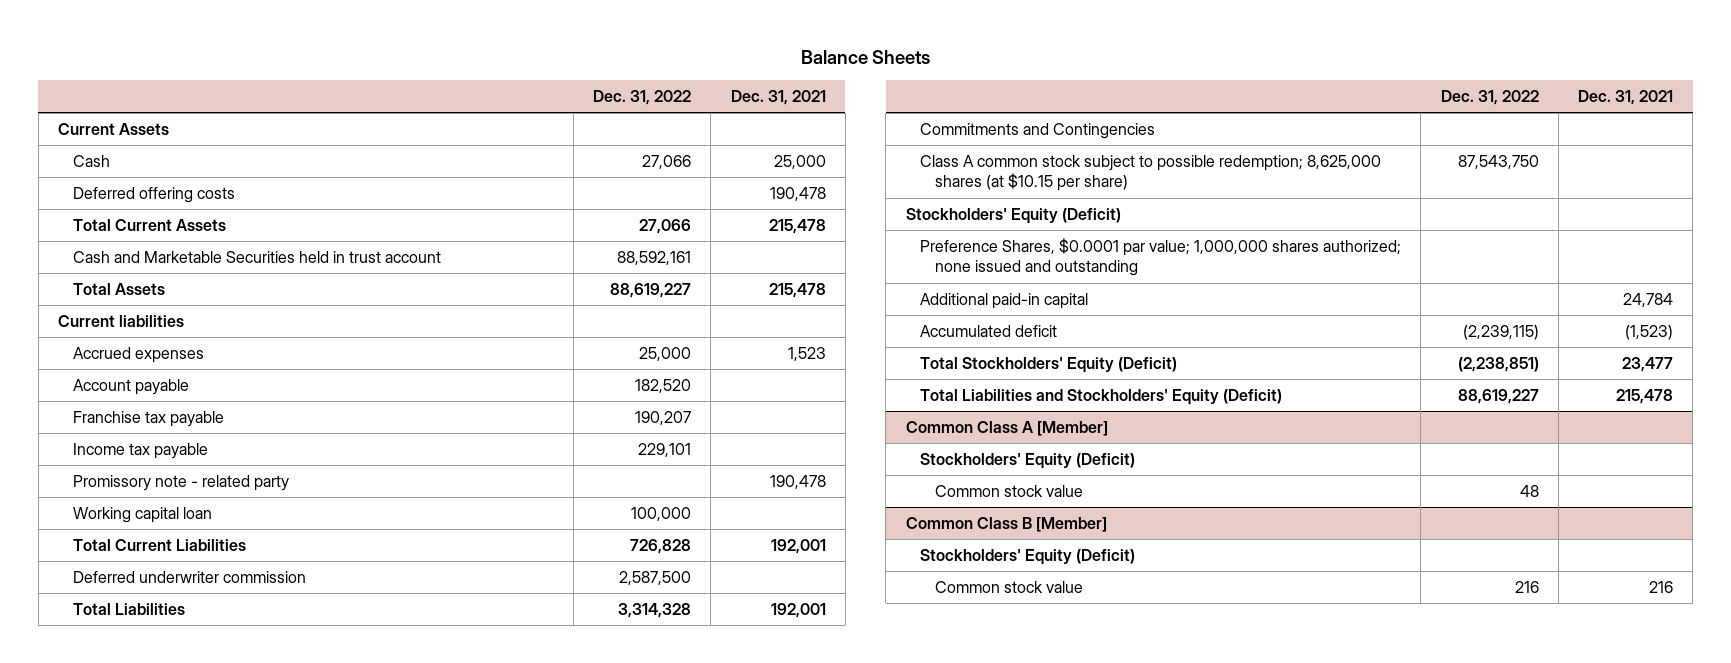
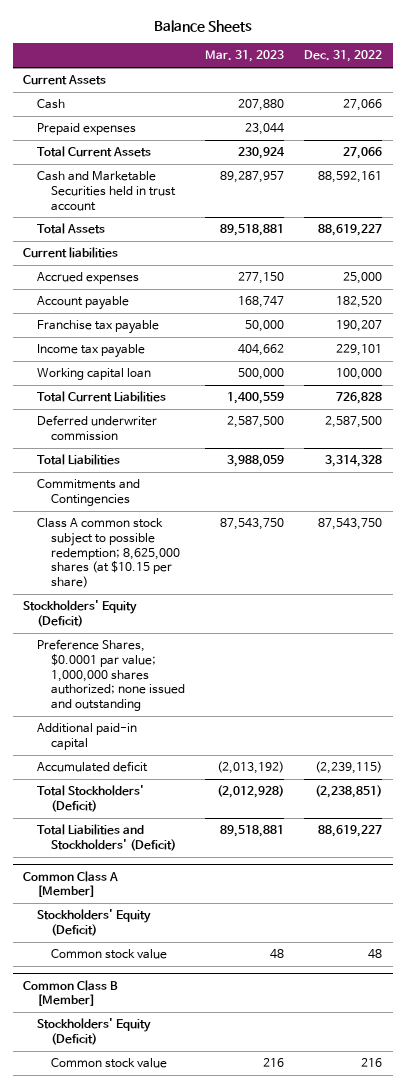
- | Dec. 31, 2022 | Dec. 31, 2021
+ | Mar. 31, 2023 | Dec. 31, 2022
- Deferred offering costs | | 190,478
+ Prepaid expenses | 23,044 |
- Promissory note - related party | | 190,478
- Total Stockholders' Equity (Deficit) | (2,238,851) | 23,477
- Total Liabilities and Stockholders' Equity (Deficit) | 88,619,227 | 215,478
+ Total Stockholders' (Deficit) | (2,012,928) | (2,238,851)
+ Total Liabilities and Stockholders' (Deficit) | 89,518,881 | 88,619,227

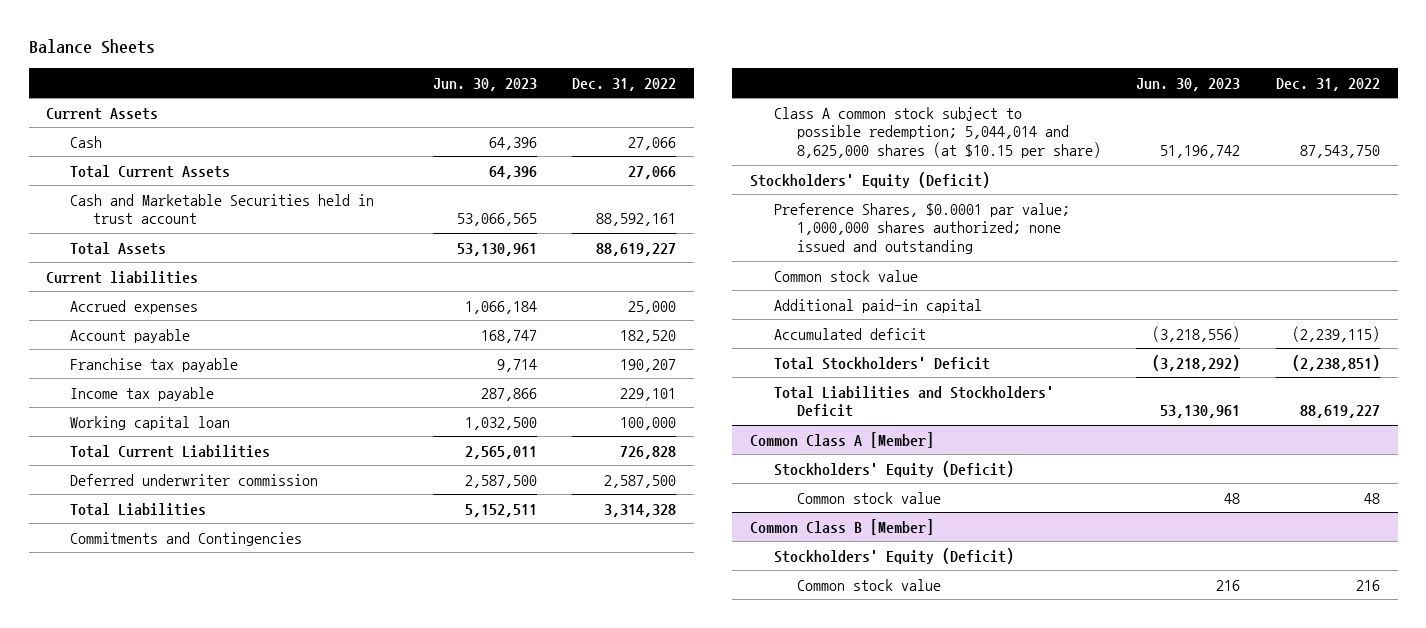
- | Mar. 31, 2023 | Dec. 31, 2022
+ | Jun. 30, 2023 | Dec. 31, 2022
- Prepaid expenses | 23,044 |
- Class A common stock subject to possible redemption; 8,625,000 shares (at $10.15 per share) | 87,543,750 | 87,543,750
+ Class A common stock subject to possible redemption; 5,044,014 and 8,625,000 shares (at $10.15 per share) | 51,196,742 | 87,543,750
+ Common stock value
- Total Stockholders' (Deficit) | (2,012,928) | (2,238,851)
- Total Liabilities and Stockholders' (Deficit) | 89,518,881 | 88,619,227
+ Total Stockholders' Deficit | (3,218,292) | (2,238,851)
+ Total Liabilities and Stockholders' Deficit | 53,130,961 | 88,619,227

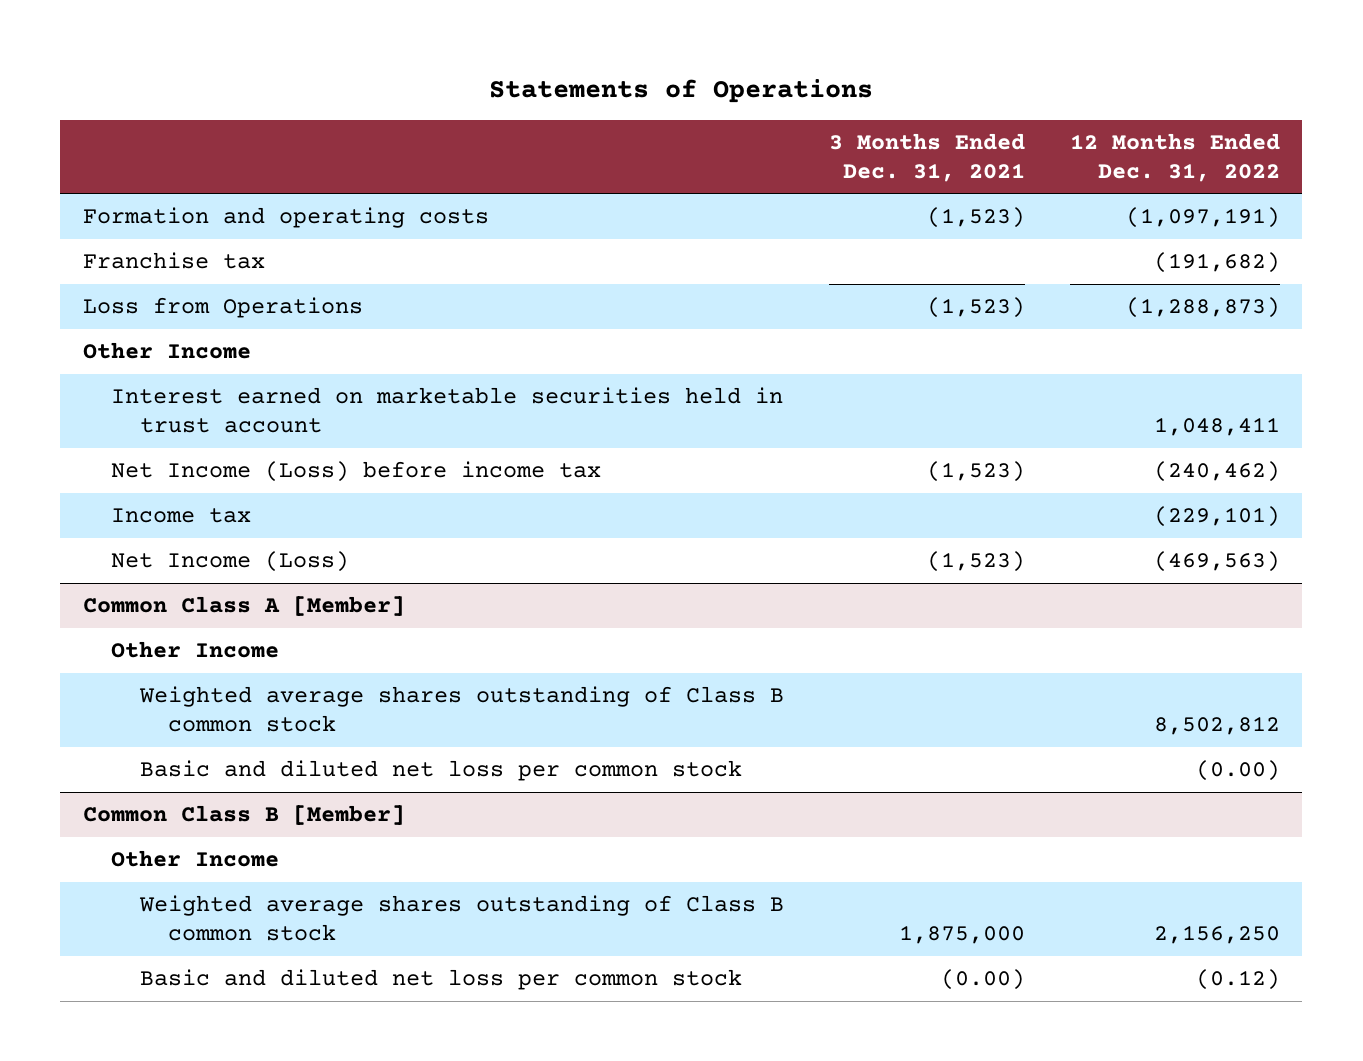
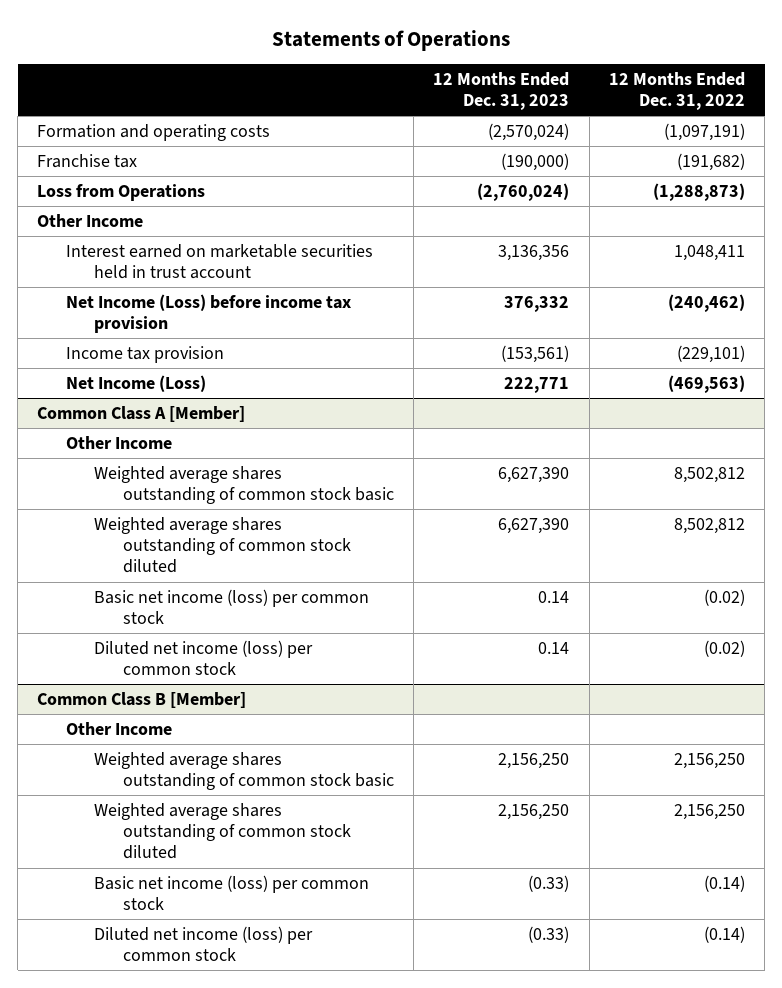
- | 3 Months Ended Dec. 31, 2021 | 12 Months Ended Dec. 31, 2022
+ | 12 Months Ended Dec. 31, 2023 | 12 Months Ended Dec. 31, 2022
- Net Income (Loss) before income tax | (1,523) | (240,462)
- Income tax | | (229,101)
+ Net Income (Loss) before income tax provision | 376,332 | (240,462)
+ Income tax provision | (153,561) | (229,101)
@ Common Class A [Member]
- Weighted average shares outstanding of Class B common stock | | 8,502,812
- Basic and diluted net loss per common stock | | (0.00)
+ Weighted average shares outstanding of common stock basic | 6,627,390 | 8,502,812
+ Weighted average shares outstanding of common stock diluted | 6,627,390 | 8,502,812
+ Basic net income (loss) per common stock | 0.14 | (0.02)
+ Diluted net income (loss) per common stock | 0.14 | (0.02)
@ Common Class B [Member]
- Weighted average shares outstanding of Class B common stock | 1,875,000 | 2,156,250
- Basic and diluted net loss per common stock | (0.00) | (0.12)
+ Weighted average shares outstanding of common stock basic | 2,156,250 | 2,156,250
+ Weighted average shares outstanding of common stock diluted | 2,156,250 | 2,156,250
+ Basic net income (loss) per common stock | (0.33) | (0.14)
+ Diluted net income (loss) per common stock | (0.33) | (0.14)

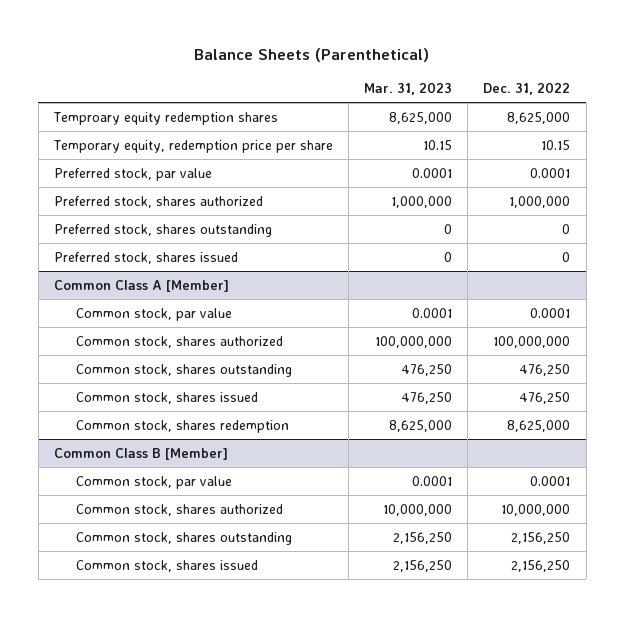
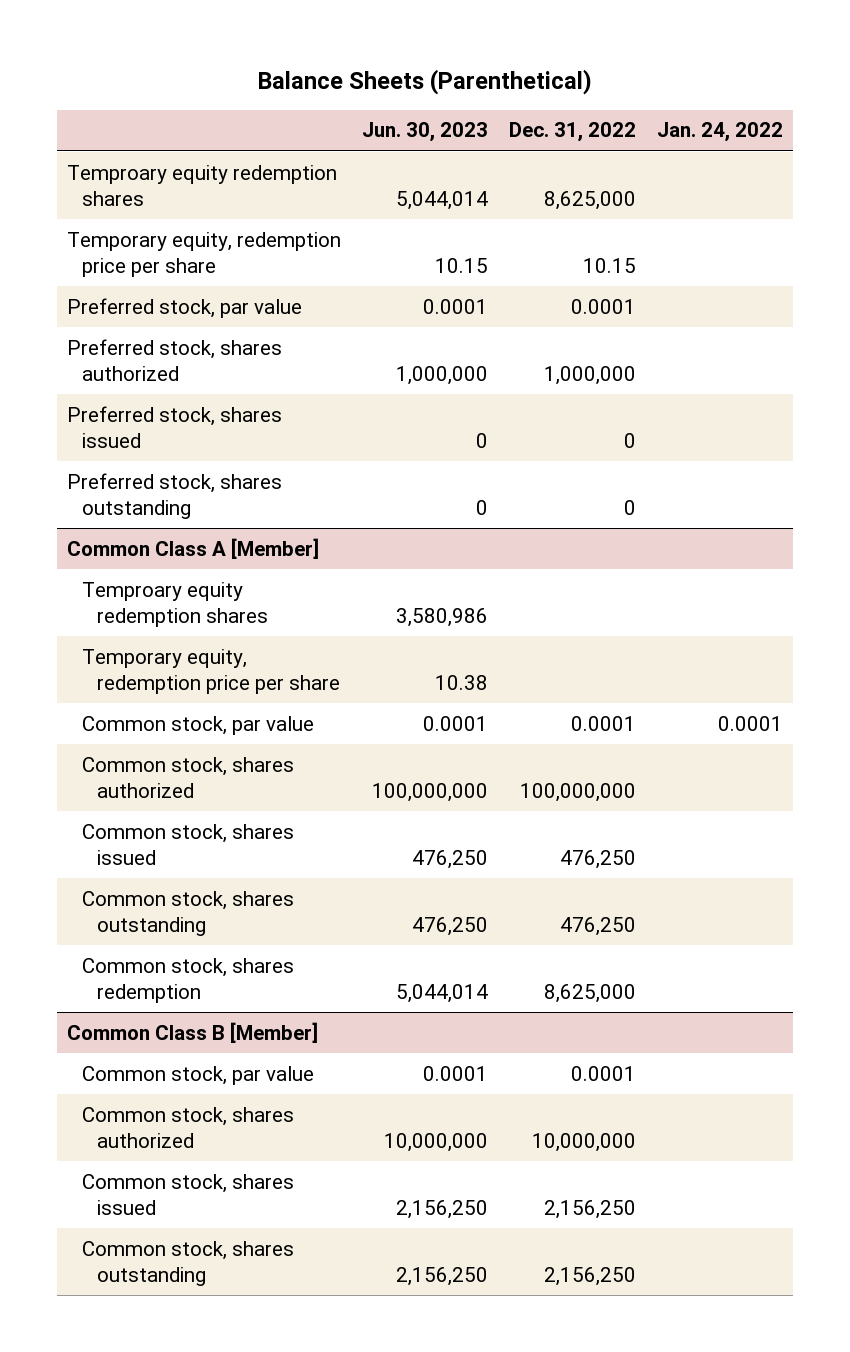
- | Mar. 31, 2023 | Dec. 31, 2022
+ | Jun. 30, 2023 | Dec. 31, 2022 | Jan. 24, 2022
moved down: Preferred stock, shares outstanding | 0 | 0 |
@ Common Class A [Member]
+ Temproary equity redemption shares | 3,580,986 | |
+ Temporary equity, redemption price per share | 10.38 | |
moved down: Common stock, shares outstanding | 476,250 | 476,250 |
@ Common Class B [Member]
moved down: Common stock, shares outstanding | 2,156,250 | 2,156,250 |

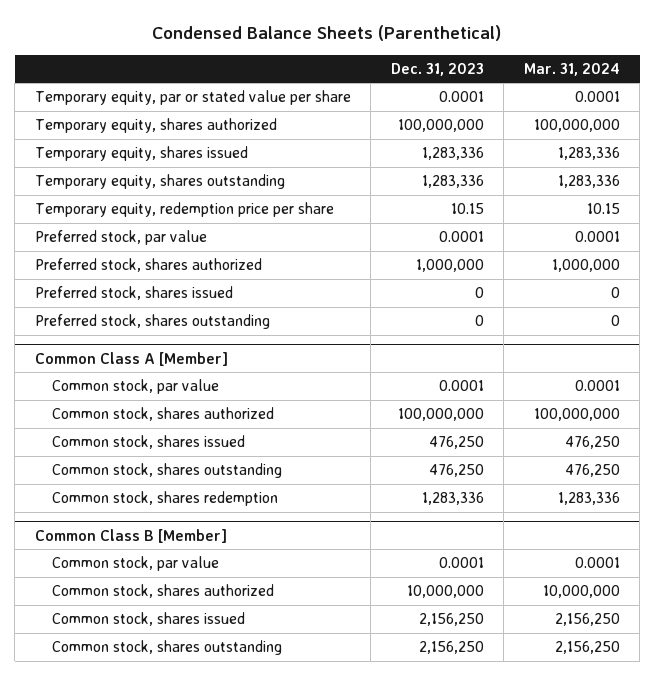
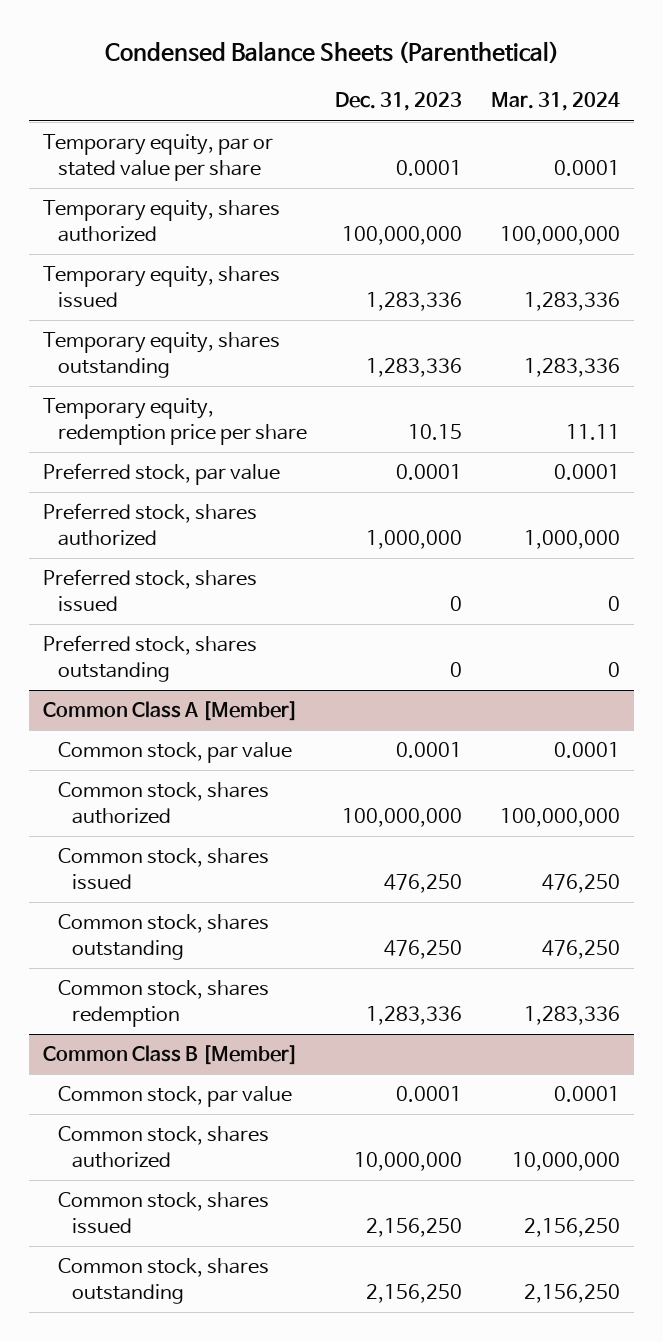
- Temporary equity, redemption price per share | 10.15 | 10.15
+ Temporary equity, redemption price per share | 10.15 | 11.11

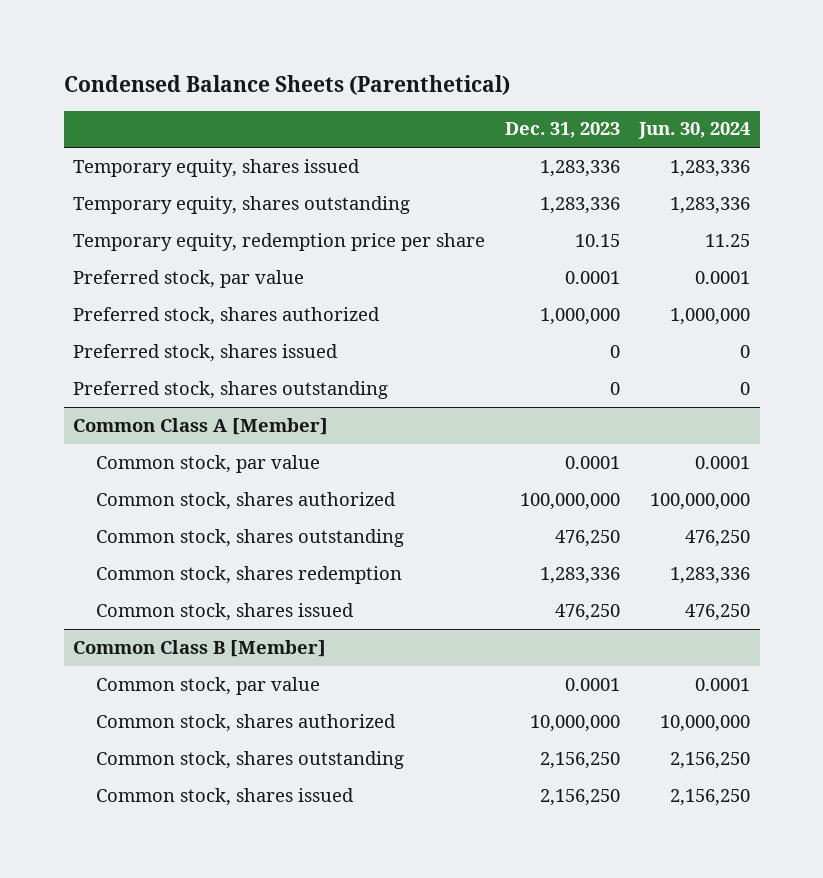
- | Dec. 31, 2023 | Mar. 31, 2024
+ | Dec. 31, 2023 | Jun. 30, 2024
- Temporary equity, par or stated value per share | 0.0001 | 0.0001
- Temporary equity, shares authorized | 100,000,000 | 100,000,000
@ Common Class A [Member]
moved down: Common stock, shares issued | 476,250 | 476,250
@ Common Class B [Member]
moved down: Common stock, shares issued | 2,156,250 | 2,156,250

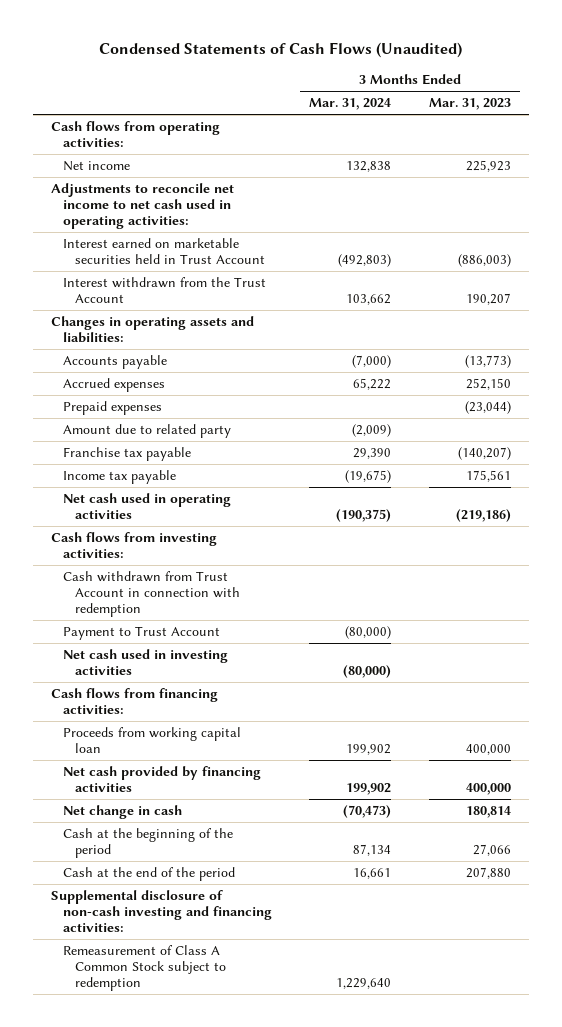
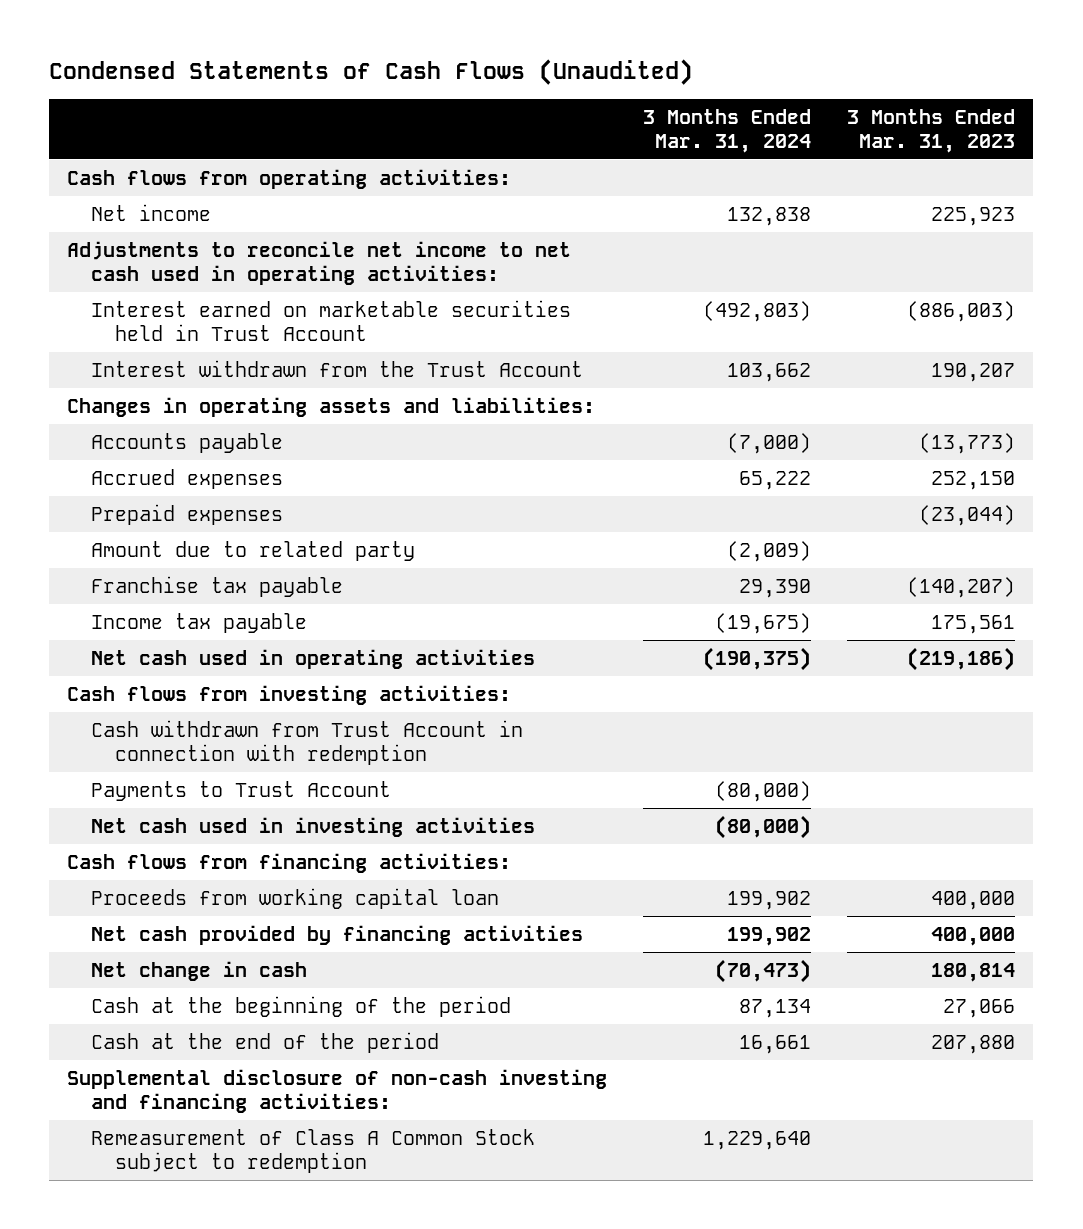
- Payment to Trust Account | (80,000) |
+ Payments to Trust Account | (80,000) |

